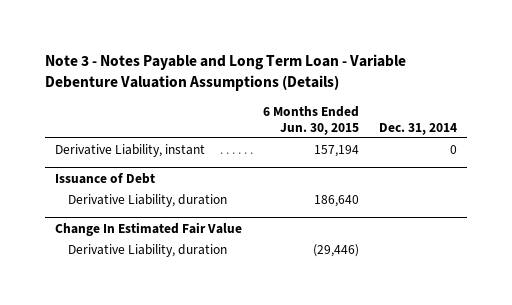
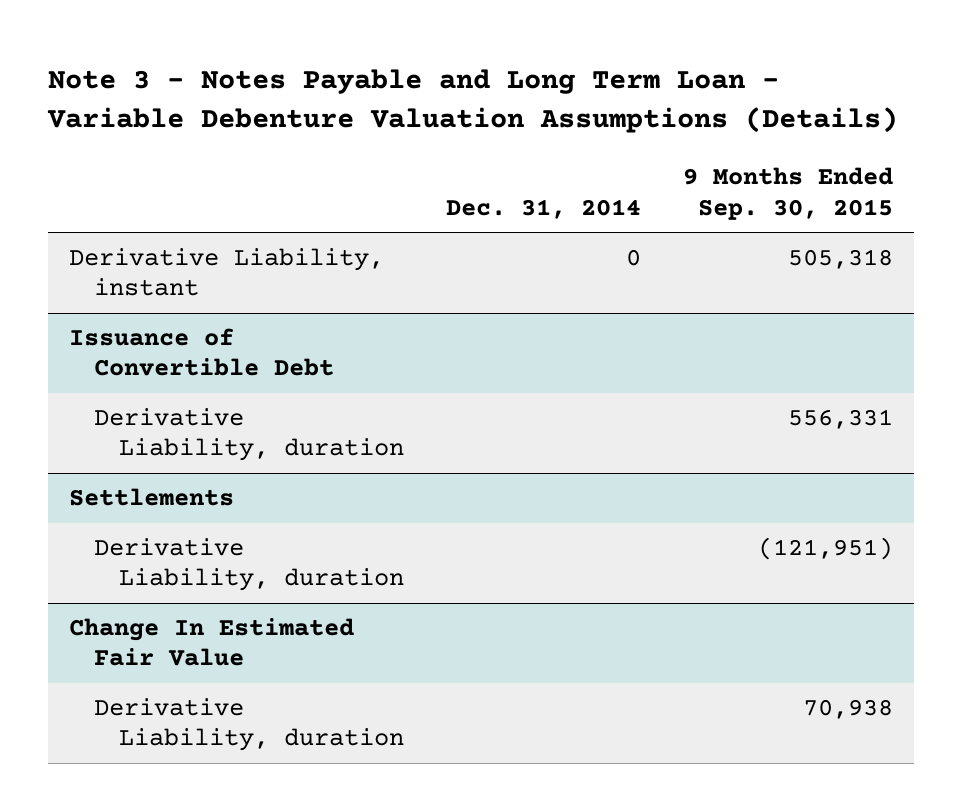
- | 6 Months Ended Jun. 30, 2015 | Dec. 31, 2014
+ | Dec. 31, 2014 | 9 Months Ended Sep. 30, 2015
- Issuance of Debt
+ Issuance of Convertible Debt
+ Settlements
+ Derivative Liability, duration | | (121,951)

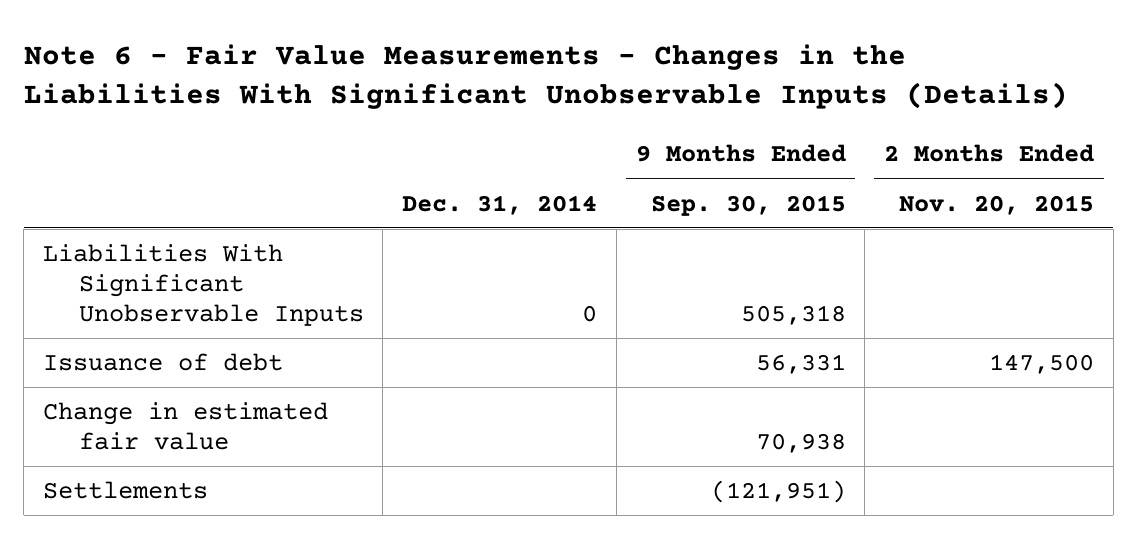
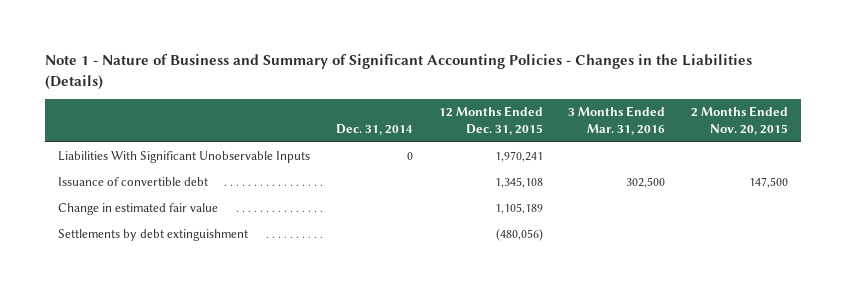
- Note 6 - Fair Value Measurements - Changes in the Liabilities With Significant Unobservable Inputs (Details)
+ Note 1 - Nature of Business and Summary of Significant Accounting Policies - Changes in the Liabilities (Details)
- | Dec. 31, 2014 | 9 Months Ended Sep. 30, 2015 | 2 Months Ended Nov. 20, 2015
+ | Dec. 31, 2014 | 12 Months Ended Dec. 31, 2015 | 3 Months Ended Mar. 31, 2016 | 2 Months Ended Nov. 20, 2015
- Issuance of debt | | 56,331 | 147,500
+ Issuance of convertible debt | | 1,345,108 | 302,500 | 147,500
- Settlements | | (121,951) |
+ Settlements by debt extinguishment | | (480,056) | |

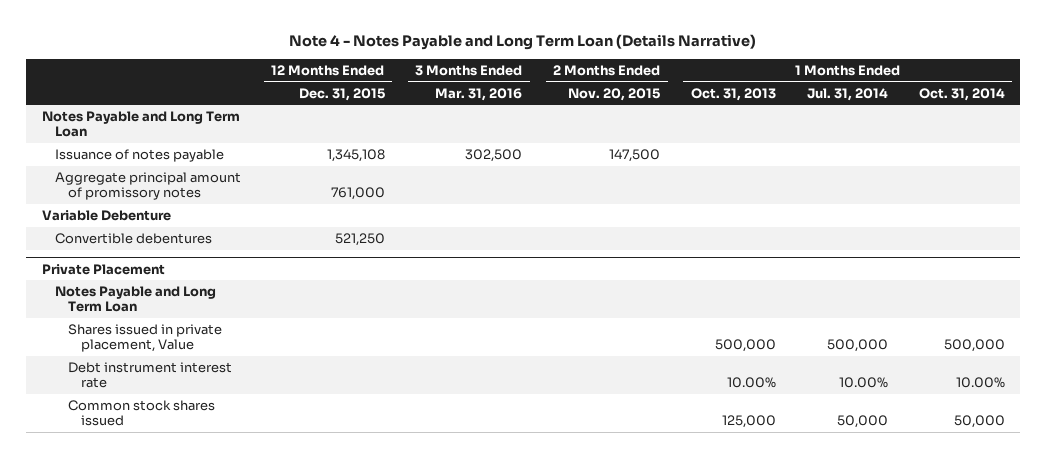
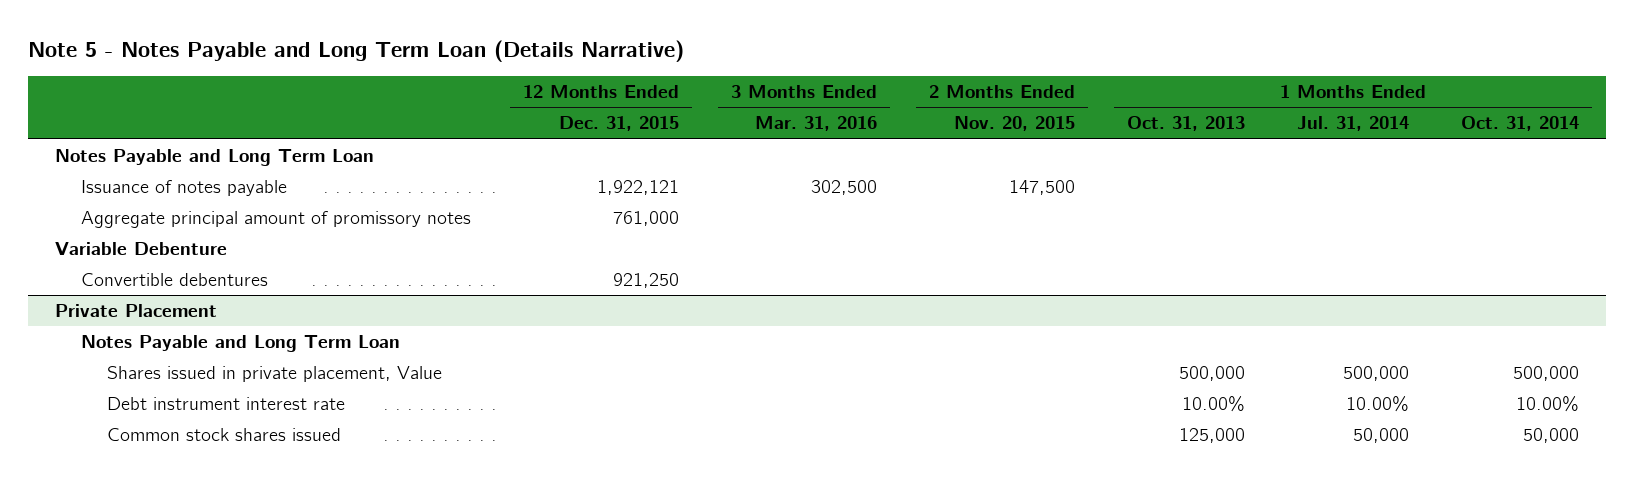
- Note 4 - Notes Payable and Long Term Loan (Details Narrative)
+ Note 5 - Notes Payable and Long Term Loan (Details Narrative)
- Issuance of notes payable | 1,345,108 | 302,500 | 147,500 | | |
+ Issuance of notes payable | 1,922,121 | 302,500 | 147,500 | | |
- Convertible debentures | 521,250 | | | | |
+ Convertible debentures | 921,250 | | | | |

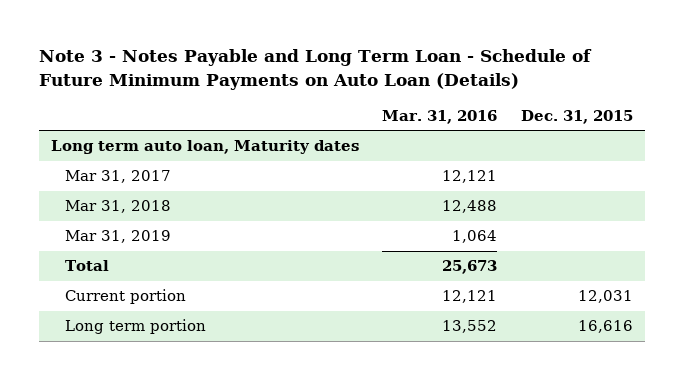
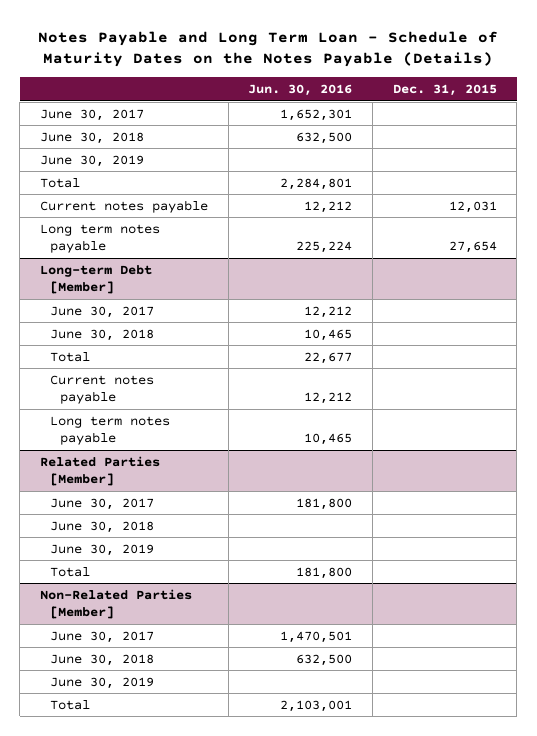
- Note 3 - Notes Payable and Long Term Loan - Schedule of Future Minimum Payments on Auto Loan (Details)
+ Notes Payable and Long Term Loan - Schedule of Maturity Dates on the Notes Payable (Details)
- | Mar. 31, 2016 | Dec. 31, 2015
+ | Jun. 30, 2016 | Dec. 31, 2015
- Long term auto loan, Maturity dates
- Mar 31, 2017 | 12,121 |
- Mar 31, 2018 | 12,488 |
- Mar 31, 2019 | 1,064 |
+ June 30, 2017 | 1,652,301 |
+ June 30, 2018 | 632,500 |
+ June 30, 2019
- Current portion | 12,121 | 12,031
- Long term portion | 13,552 | 16,616
+ Current notes payable | 12,212 | 12,031
+ Long term notes payable | 225,224 | 27,654
+ Long-term Debt [Member]
+ June 30, 2017 | 12,212 |
+ June 30, 2018 | 10,465 |
+ Total | 22,677 |
+ Current notes payable | 12,212 |
+ Long term notes payable | 10,465 |
+ Related Parties [Member]
+ June 30, 2017 | 181,800 |
+ June 30, 2018
+ June 30, 2019
+ Total | 181,800 |
+ Non-Related Parties [Member]
+ June 30, 2017 | 1,470,501 |
+ June 30, 2018 | 632,500 |
+ June 30, 2019
+ Total | 2,103,001 |

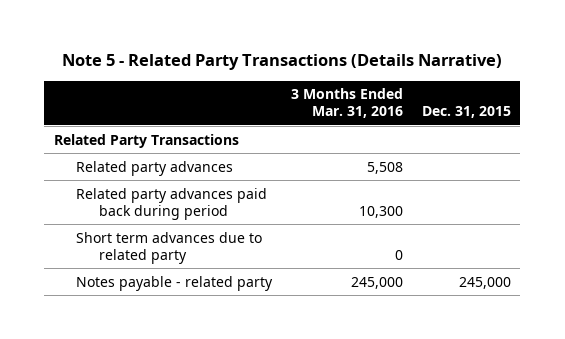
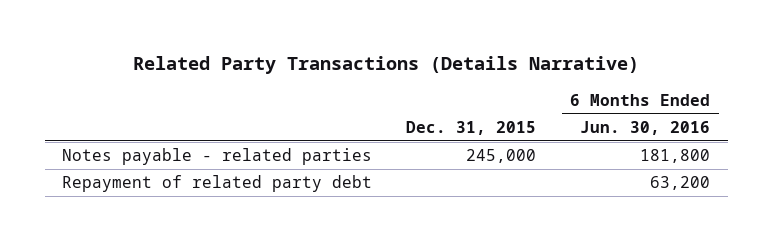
- Note 5 - Related Party Transactions (Details Narrative)
+ Related Party Transactions (Details Narrative)
- | 3 Months Ended Mar. 31, 2016 | Dec. 31, 2015
+ | Dec. 31, 2015 | 6 Months Ended Jun. 30, 2016
- Related Party Transactions
- Related party advances | 5,508 |
- Related party advances paid back during period | 10,300 |
- Short term advances due to related party | 0 |
- Notes payable - related party | 245,000 | 245,000
+ Notes payable - related parties | 245,000 | 181,800
+ Repayment of related party debt | | 63,200

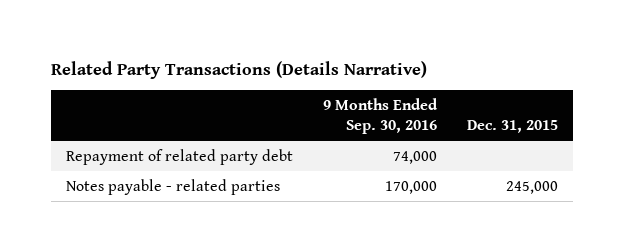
- | Dec. 31, 2015 | 6 Months Ended Jun. 30, 2016
+ | 9 Months Ended Sep. 30, 2016 | Dec. 31, 2015
moved down: Notes payable - related parties | 170,000 | 245,000

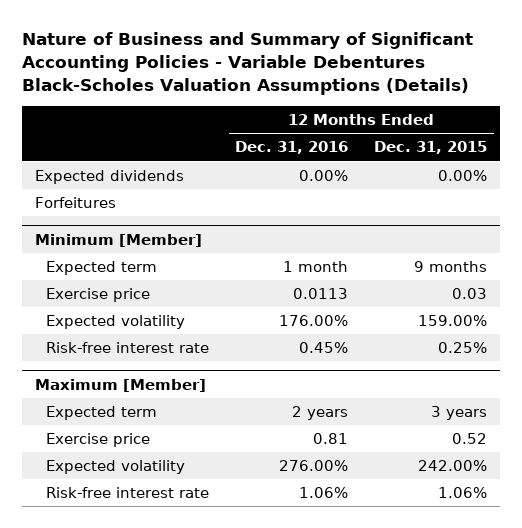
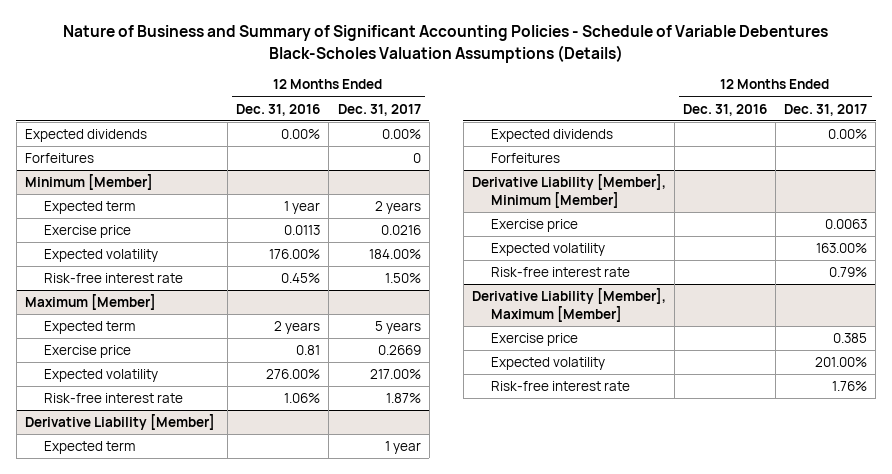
- Nature of Business and Summary of Significant Accounting Policies - Variable Debentures Black-Scholes Valuation Assumptions (Details)
+ Nature of Business and Summary of Significant Accounting Policies - Schedule of Variable Debentures Black-Scholes Valuation Assumptions (Details)
- | 12 Months Ended Dec. 31, 2016 | 12 Months Ended Dec. 31, 2015
+ | 12 Months Ended Dec. 31, 2016 | 12 Months Ended Dec. 31, 2017
@ Minimum [Member]
- Expected term | 1 month | 9 months
+ Expected term | 1 year | 2 years
+ Derivative Liability [Member]
+ Expected term | | 1 year
+ Expected dividends | | 0.00%
+ Forfeitures
+ Derivative Liability [Member], Minimum [Member]
+ Exercise price | | 0.0063
+ Expected volatility | | 163.00%
+ Risk-free interest rate | | 0.79%
+ Derivative Liability [Member], Maximum [Member]
+ Exercise price | | 0.385
+ Expected volatility | | 201.00%
+ Risk-free interest rate | | 1.76%

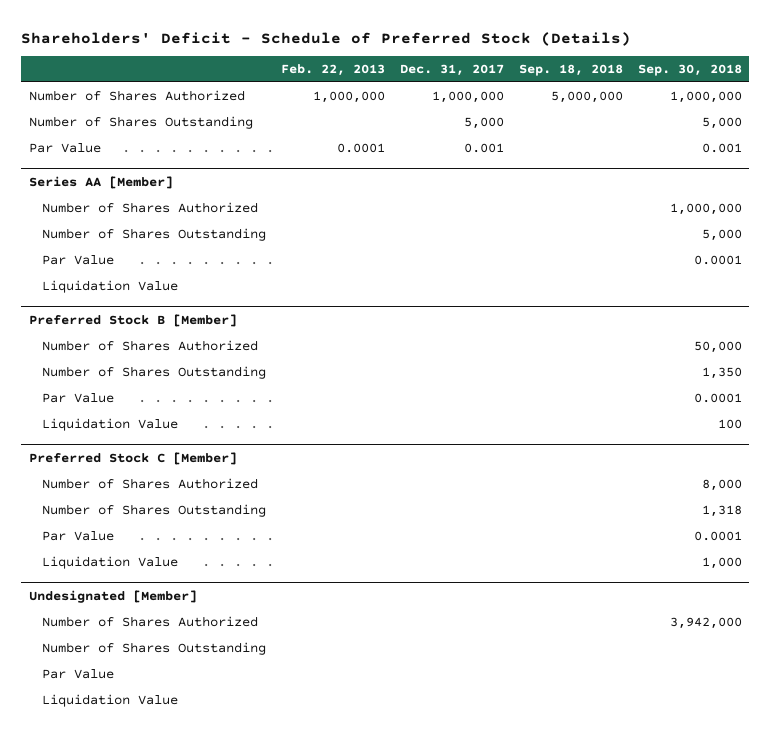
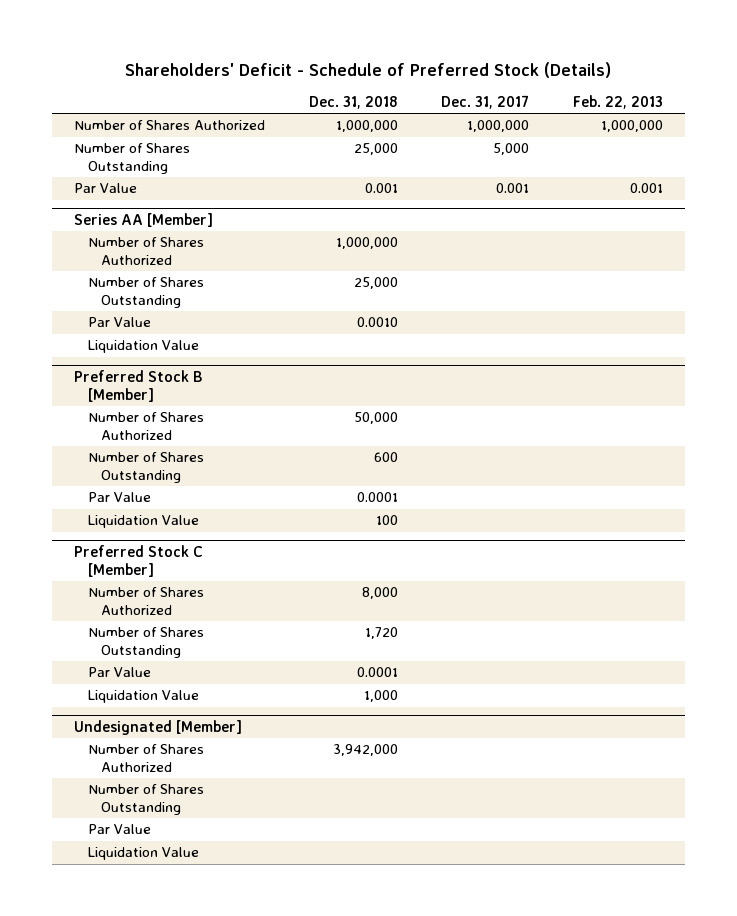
- | Feb. 22, 2013 | Dec. 31, 2017 | Sep. 18, 2018 | Sep. 30, 2018
+ | Dec. 31, 2018 | Dec. 31, 2017 | Feb. 22, 2013
- Par Value | 0.0001 | 0.001 | | 0.001
+ Par Value | 0.001 | 0.001 | 0.001

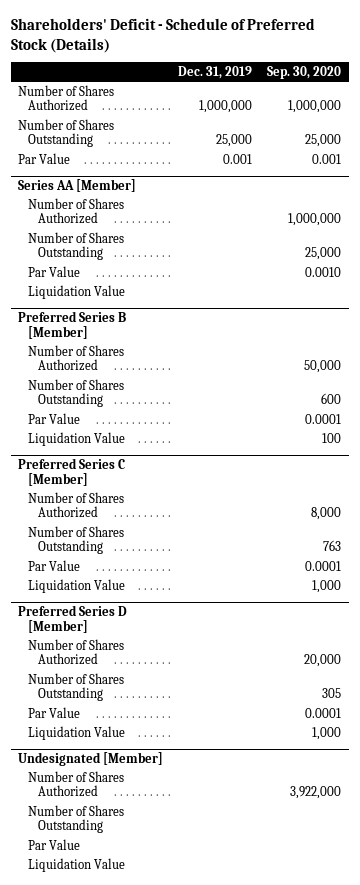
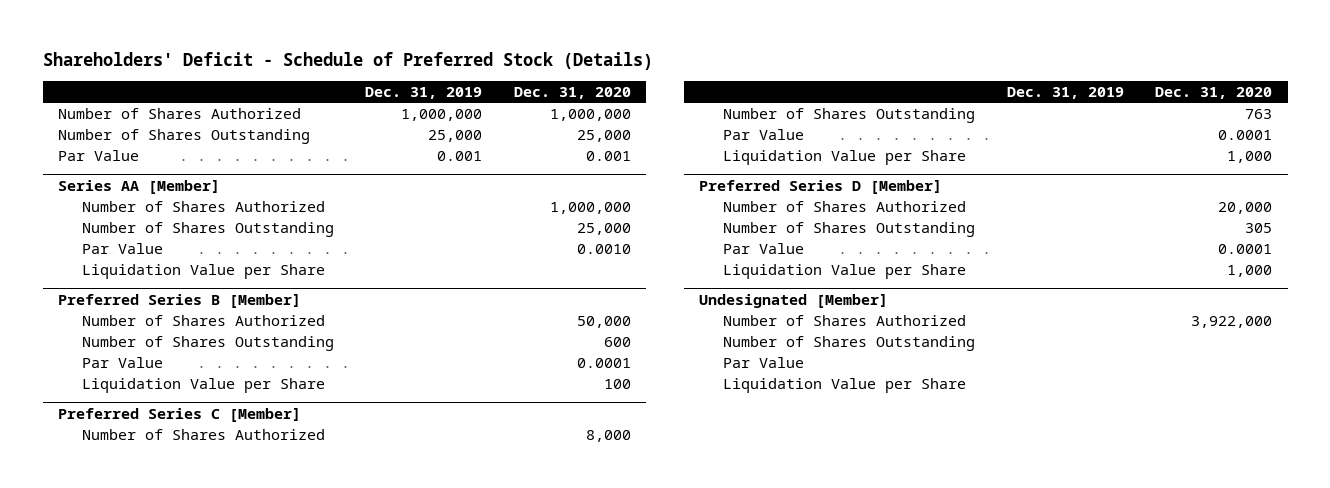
- | Dec. 31, 2019 | Sep. 30, 2020
+ | Dec. 31, 2019 | Dec. 31, 2020
@ Series AA [Member]
- Liquidation Value
+ Liquidation Value per Share
@ Preferred Series B [Member]
- Liquidation Value | | 100
+ Liquidation Value per Share | | 100
@ Preferred Series C [Member]
- Liquidation Value | | 1,000
+ Liquidation Value per Share | | 1,000
@ Preferred Series D [Member]
- Liquidation Value | | 1,000
+ Liquidation Value per Share | | 1,000
@ Undesignated [Member]
- Liquidation Value
+ Liquidation Value per Share

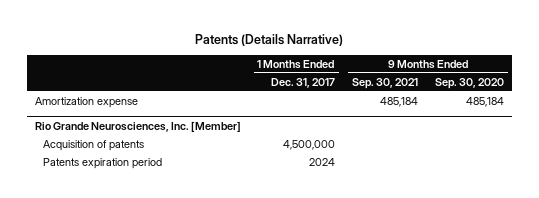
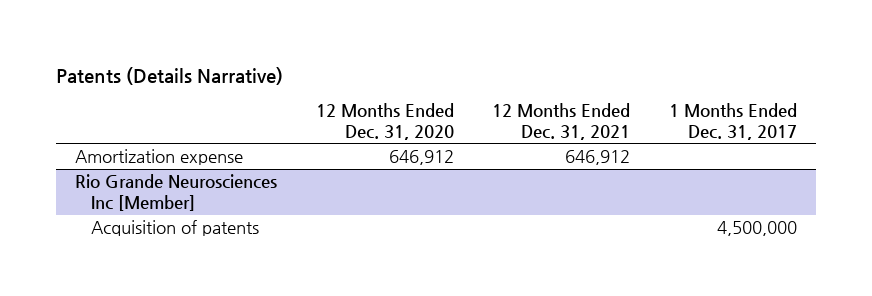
- | 1 Months Ended Dec. 31, 2017 | 9 Months Ended Sep. 30, 2021 | 9 Months Ended Sep. 30, 2020
+ | 12 Months Ended Dec. 31, 2020 | 12 Months Ended Dec. 31, 2021 | 1 Months Ended Dec. 31, 2017
- Rio Grande Neurosciences, Inc. [Member]
+ Rio Grande Neurosciences Inc [Member]
- Patents expiration period | 2024 | |

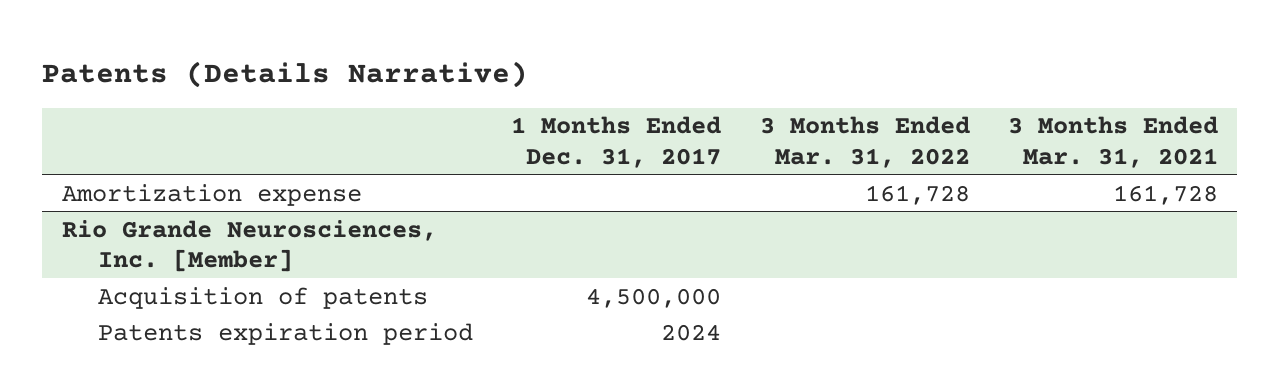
- | 12 Months Ended Dec. 31, 2020 | 12 Months Ended Dec. 31, 2021 | 1 Months Ended Dec. 31, 2017
+ | 1 Months Ended Dec. 31, 2017 | 3 Months Ended Mar. 31, 2022 | 3 Months Ended Mar. 31, 2021
- Rio Grande Neurosciences Inc [Member]
+ Rio Grande Neurosciences, Inc. [Member]
+ Patents expiration period | 2024 | |

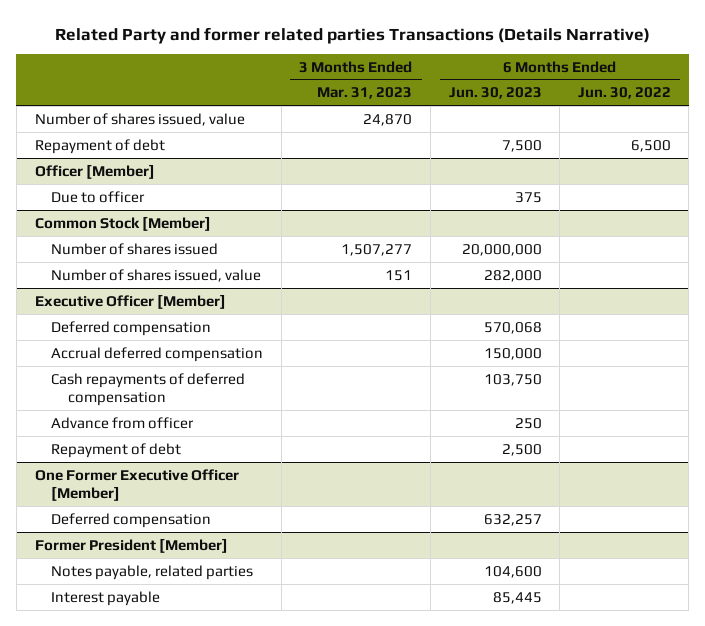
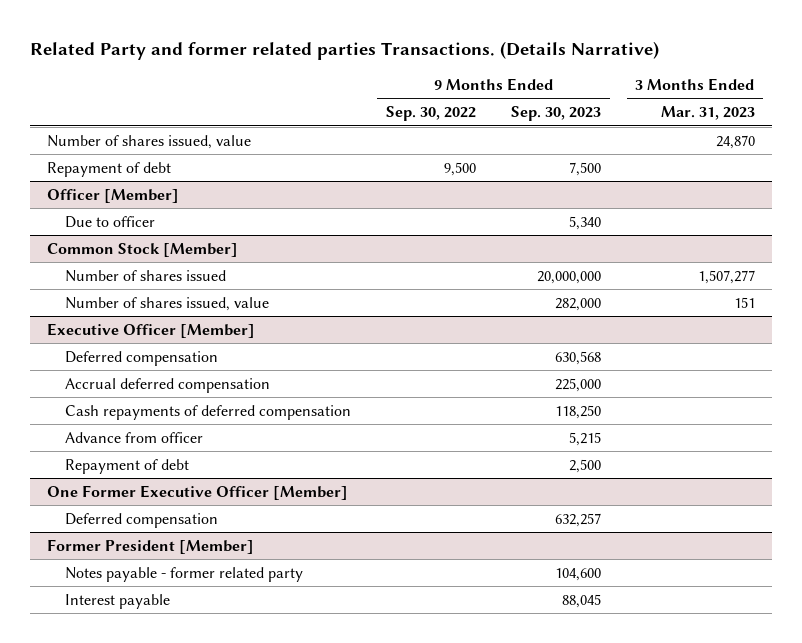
- Related Party and former related parties Transactions (Details Narrative)
+ Related Party and former related parties Transactions. (Details Narrative)
- | 3 Months Ended Mar. 31, 2023 | 6 Months Ended Jun. 30, 2023 | 6 Months Ended Jun. 30, 2022
+ | 9 Months Ended Sep. 30, 2022 | 9 Months Ended Sep. 30, 2023 | 3 Months Ended Mar. 31, 2023
@ Former President [Member]
- Notes payable, related parties | | 104,600 |
+ Notes payable - former related party | | 104,600 |

